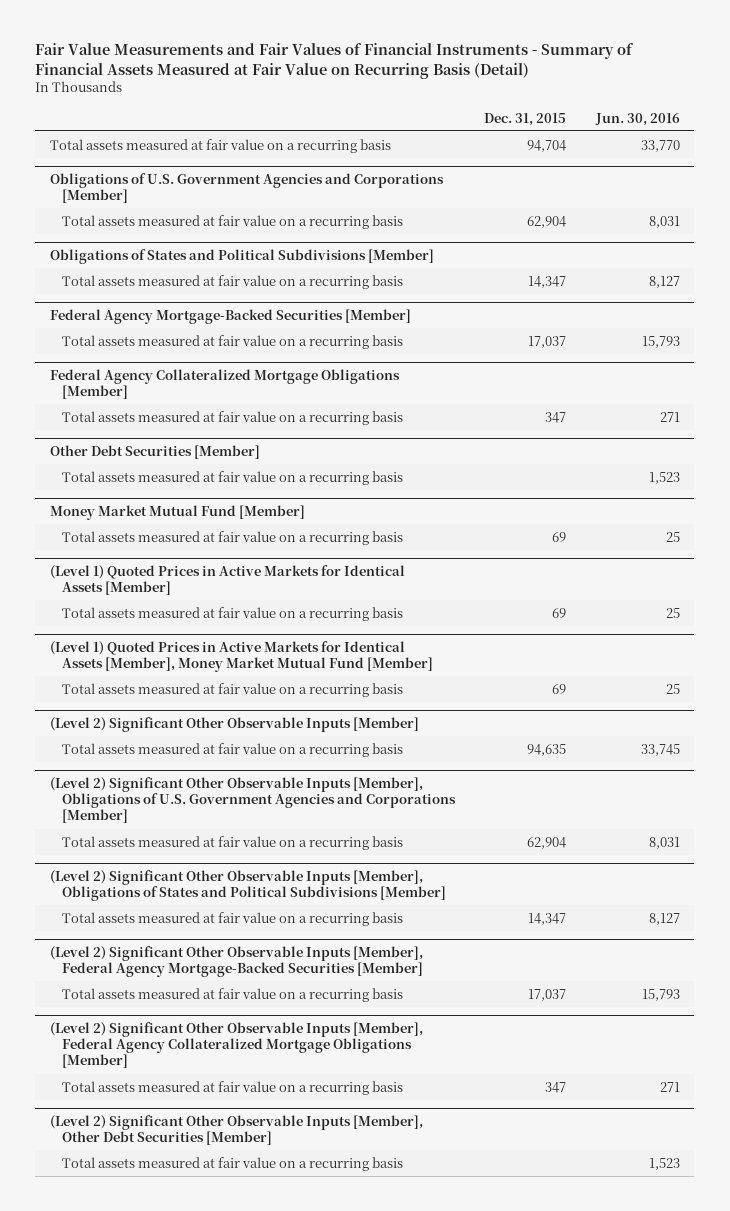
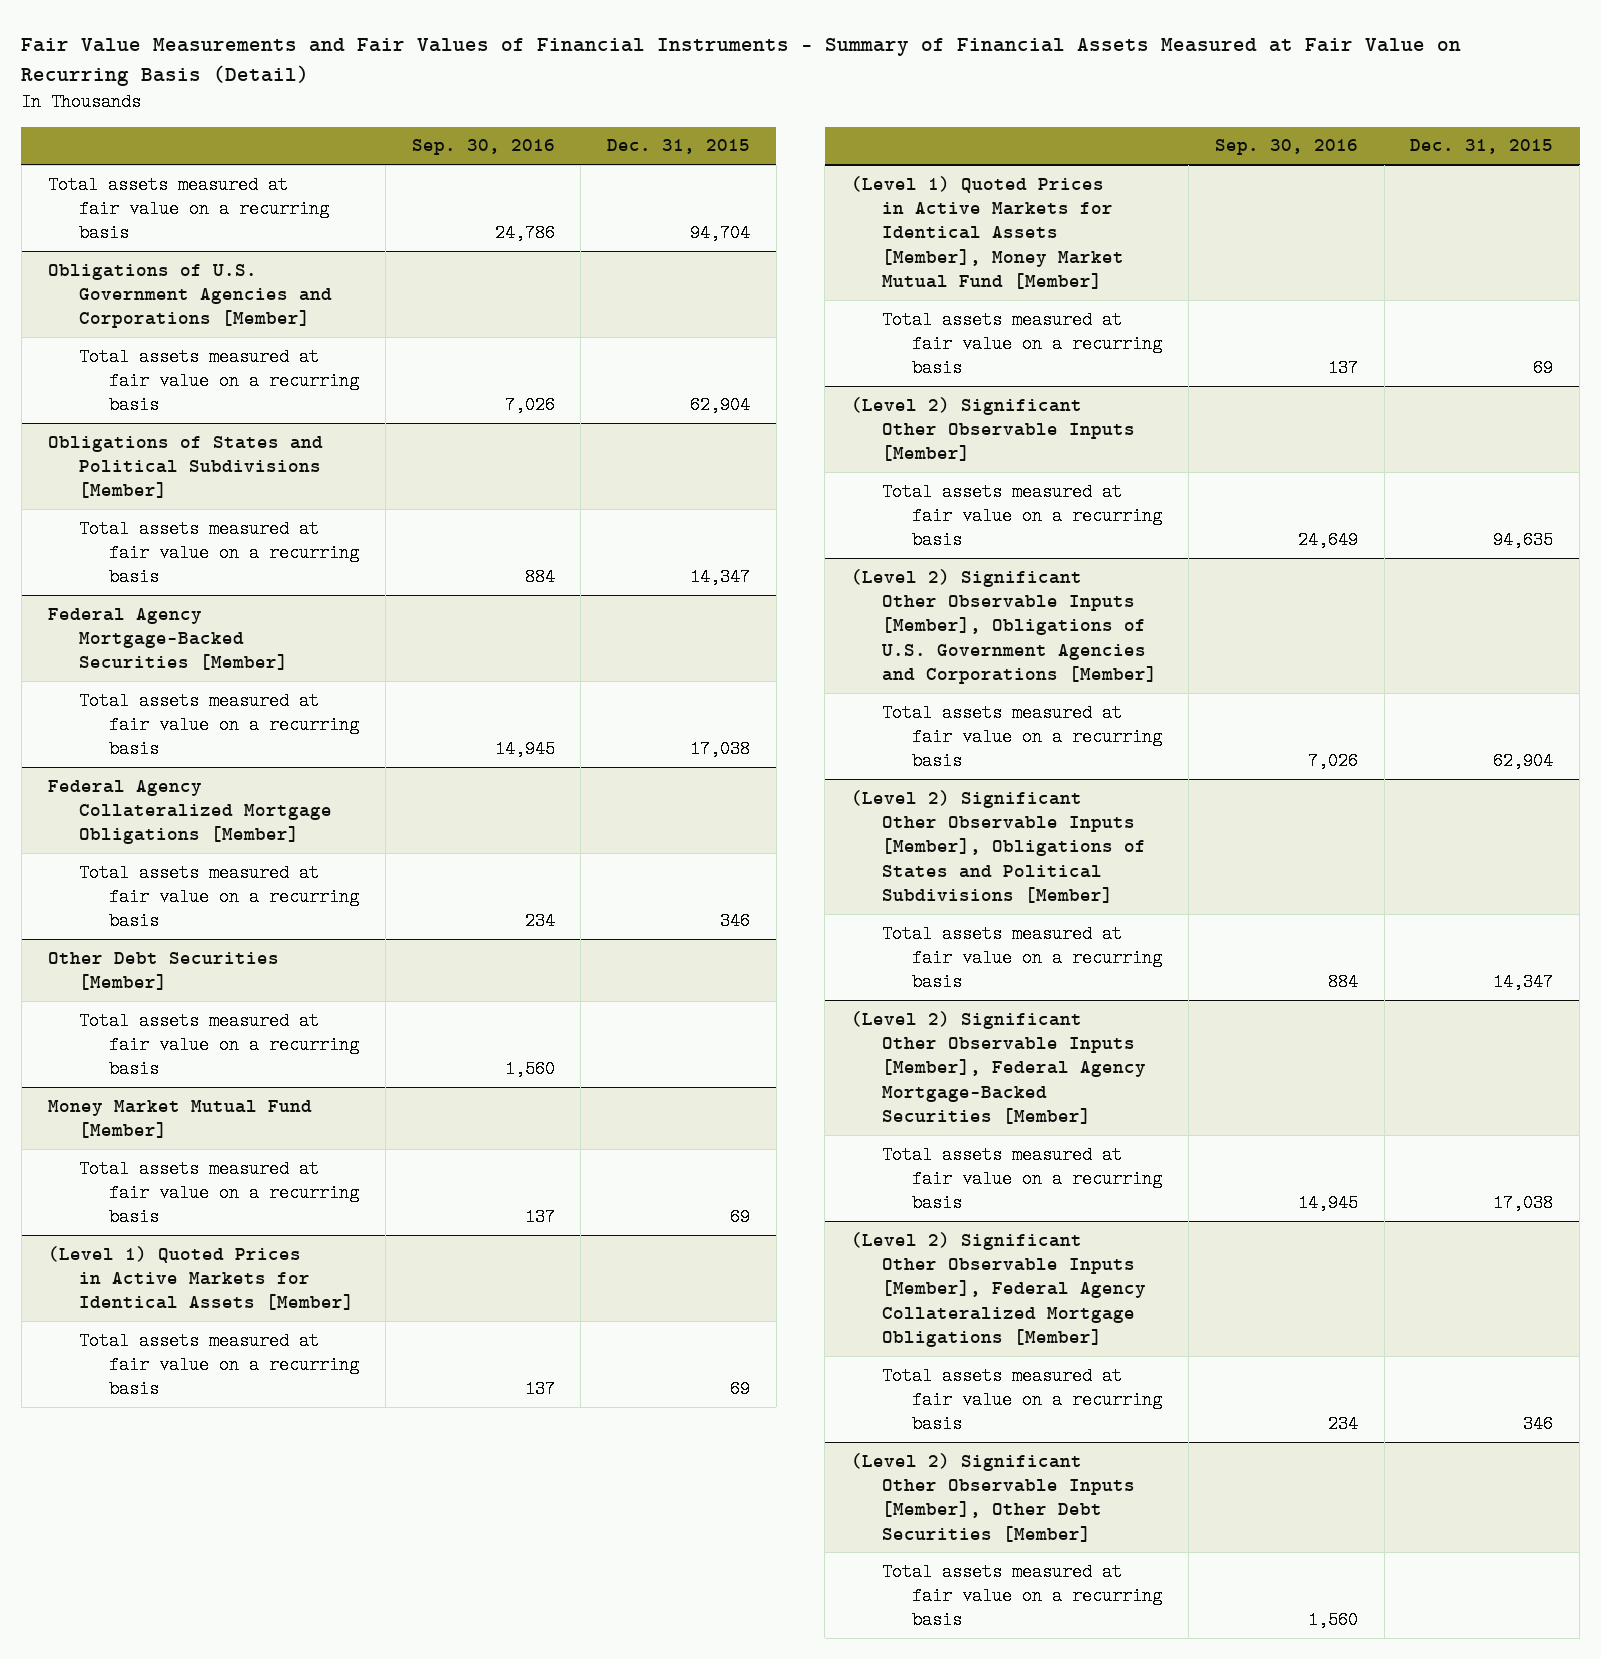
- | Dec. 31, 2015 | Jun. 30, 2016
+ | Sep. 30, 2016 | Dec. 31, 2015
@ Federal Agency Mortgage-Backed Securities [Member]
- Total assets measured at fair value on a recurring basis | 17,037 | 15,793
+ Total assets measured at fair value on a recurring basis | 14,945 | 17,038
@ Federal Agency Collateralized Mortgage Obligations [Member]
- Total assets measured at fair value on a recurring basis | 347 | 271
+ Total assets measured at fair value on a recurring basis | 234 | 346
@ (Level 2) Significant Other Observable Inputs [Member], Federal Agency Mortgage-Backed Securities [Member]
- Total assets measured at fair value on a recurring basis | 17,037 | 15,793
+ Total assets measured at fair value on a recurring basis | 14,945 | 17,038
@ (Level 2) Significant Other Observable Inputs [Member], Federal Agency Collateralized Mortgage Obligations [Member]
- Total assets measured at fair value on a recurring basis | 347 | 271
+ Total assets measured at fair value on a recurring basis | 234 | 346

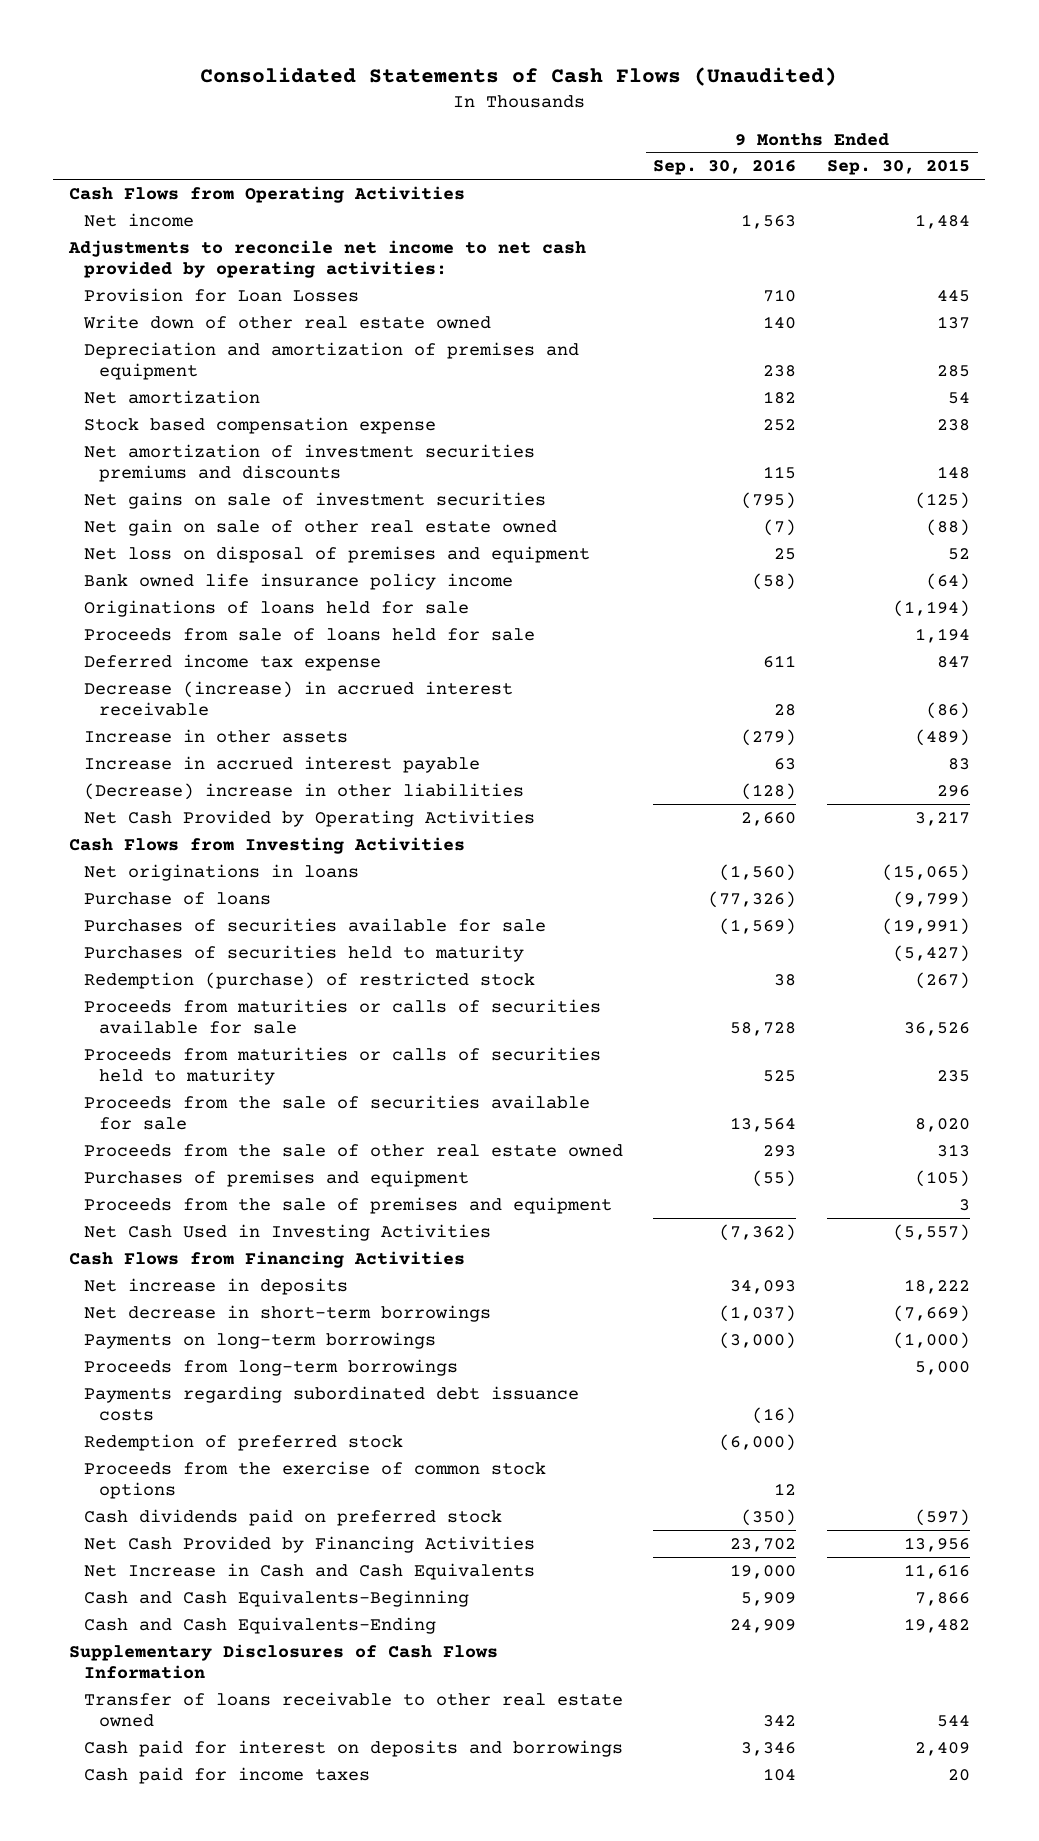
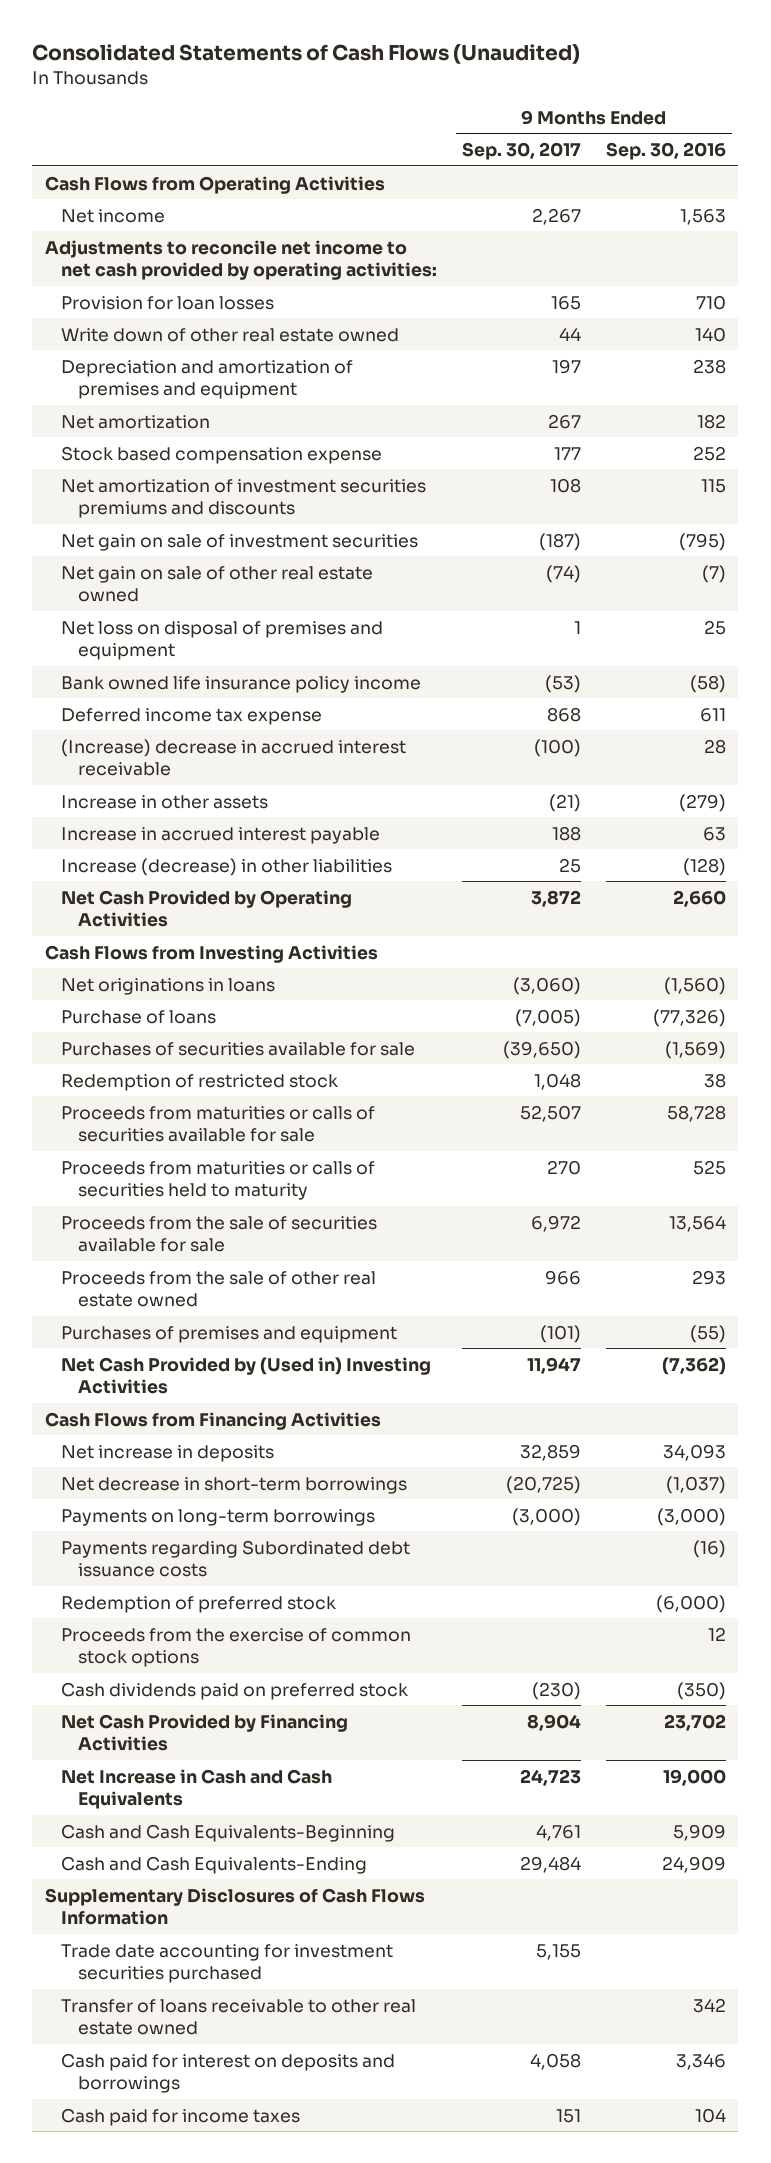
- | 9 Months Ended Sep. 30, 2016 | 9 Months Ended Sep. 30, 2015
+ | 9 Months Ended Sep. 30, 2017 | 9 Months Ended Sep. 30, 2016
- Provision for Loan Losses | 710 | 445
+ Provision for loan losses | 165 | 710
- Net gains on sale of investment securities | (795) | (125)
+ Net gain on sale of investment securities | (187) | (795)
- Originations of loans held for sale | | (1,194)
- Proceeds from sale of loans held for sale | | 1,194
- Decrease (increase) in accrued interest receivable | 28 | (86)
+ (Increase) decrease in accrued interest receivable | (100) | 28
- (Decrease) increase in other liabilities | (128) | 296
+ Increase (decrease) in other liabilities | 25 | (128)
- Purchases of securities held to maturity | | (5,427)
- Redemption (purchase) of restricted stock | 38 | (267)
+ Redemption of restricted stock | 1,048 | 38
- Proceeds from the sale of premises and equipment | | 3
- Net Cash Used in Investing Activities | (7,362) | (5,557)
+ Net Cash Provided by (Used in) Investing Activities | 11,947 | (7,362)
- Proceeds from long-term borrowings | | 5,000
- Payments regarding subordinated debt issuance costs | (16) |
+ Payments regarding Subordinated debt issuance costs | | (16)
+ Trade date accounting for investment securities purchased | 5,155 |

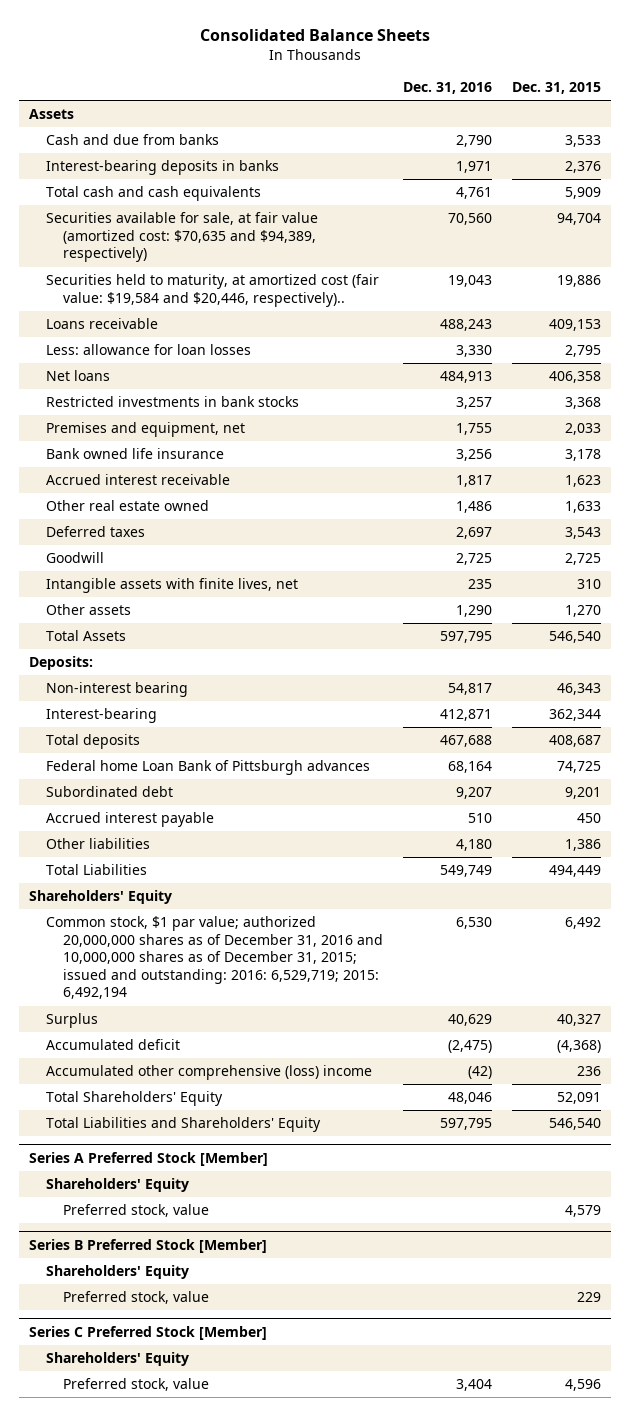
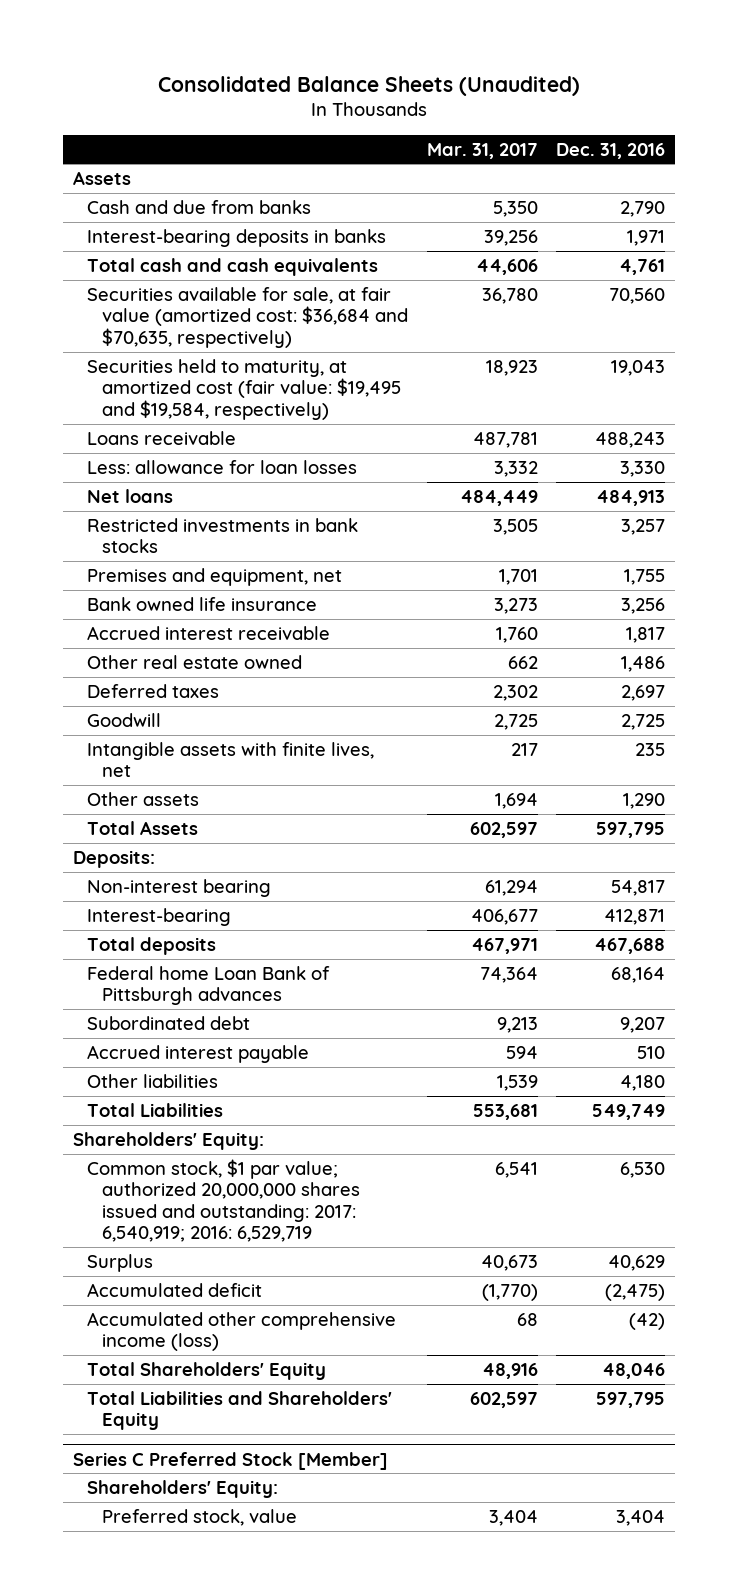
- Consolidated Balance Sheets
+ Consolidated Balance Sheets (Unaudited)
- | Dec. 31, 2016 | Dec. 31, 2015
+ | Mar. 31, 2017 | Dec. 31, 2016
- Securities available for sale, at fair value (amortized cost: $70,635 and $94,389, respectively) | 70,560 | 94,704
- Securities held to maturity, at amortized cost (fair value: $19,584 and $20,446, respectively).. | 19,043 | 19,886
+ Securities available for sale, at fair value (amortized cost: $36,684 and $70,635, respectively) | 36,780 | 70,560
+ Securities held to maturity, at amortized cost (fair value: $19,495 and $19,584, respectively) | 18,923 | 19,043
- Shareholders' Equity
- Common stock, $1 par value; authorized 20,000,000 shares as of December 31, 2016 and 10,000,000 shares as of December 31, 2015; issued and outstanding: 2016: 6,529,719; 2015: 6,492,194 | 6,530 | 6,492
+ Shareholders' Equity:
+ Common stock, $1 par value; authorized 20,000,000 shares issued and outstanding: 2017: 6,540,919; 2016: 6,529,719 | 6,541 | 6,530
- Accumulated other comprehensive (loss) income | (42) | 236
+ Accumulated other comprehensive income (loss) | 68 | (42)
- Series A Preferred Stock [Member]
- Shareholders' Equity
- Preferred stock, value | | 4,579
- Series B Preferred Stock [Member]
- Shareholders' Equity
- Preferred stock, value | | 229
@ Series C Preferred Stock [Member]
- Shareholders' Equity
+ Shareholders' Equity:

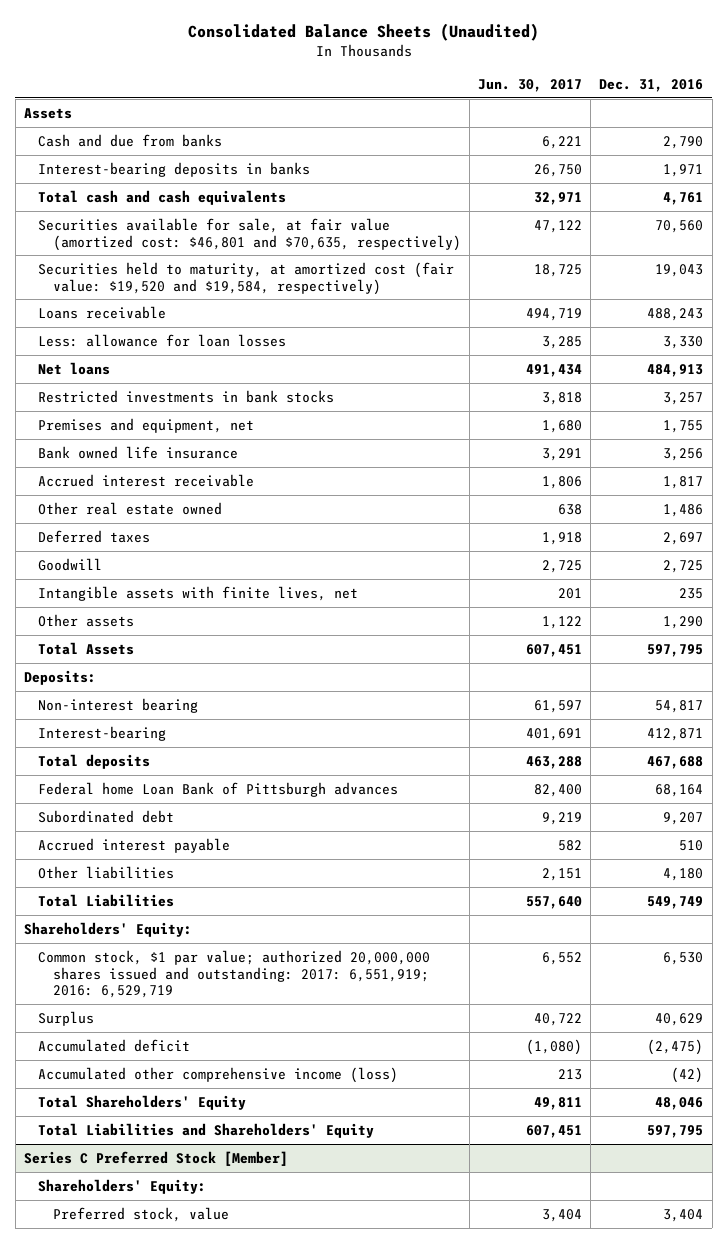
- | Mar. 31, 2017 | Dec. 31, 2016
+ | Jun. 30, 2017 | Dec. 31, 2016
- Securities available for sale, at fair value (amortized cost: $36,684 and $70,635, respectively) | 36,780 | 70,560
- Securities held to maturity, at amortized cost (fair value: $19,495 and $19,584, respectively) | 18,923 | 19,043
+ Securities available for sale, at fair value (amortized cost: $46,801 and $70,635, respectively) | 47,122 | 70,560
+ Securities held to maturity, at amortized cost (fair value: $19,520 and $19,584, respectively) | 18,725 | 19,043
- Common stock, $1 par value; authorized 20,000,000 shares issued and outstanding: 2017: 6,540,919; 2016: 6,529,719 | 6,541 | 6,530
+ Common stock, $1 par value; authorized 20,000,000 shares issued and outstanding: 2017: 6,551,919; 2016: 6,529,719 | 6,552 | 6,530

